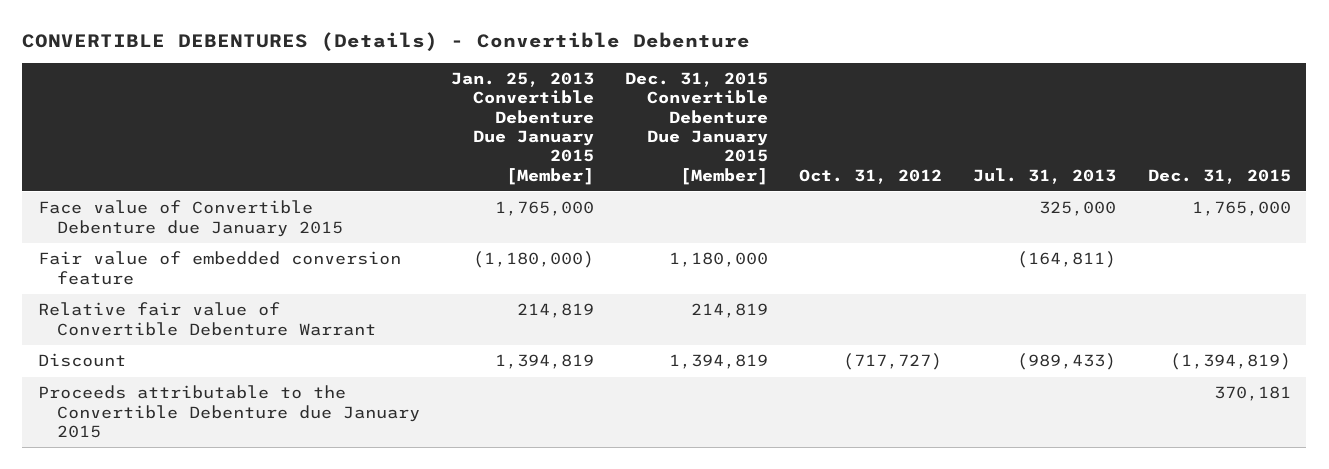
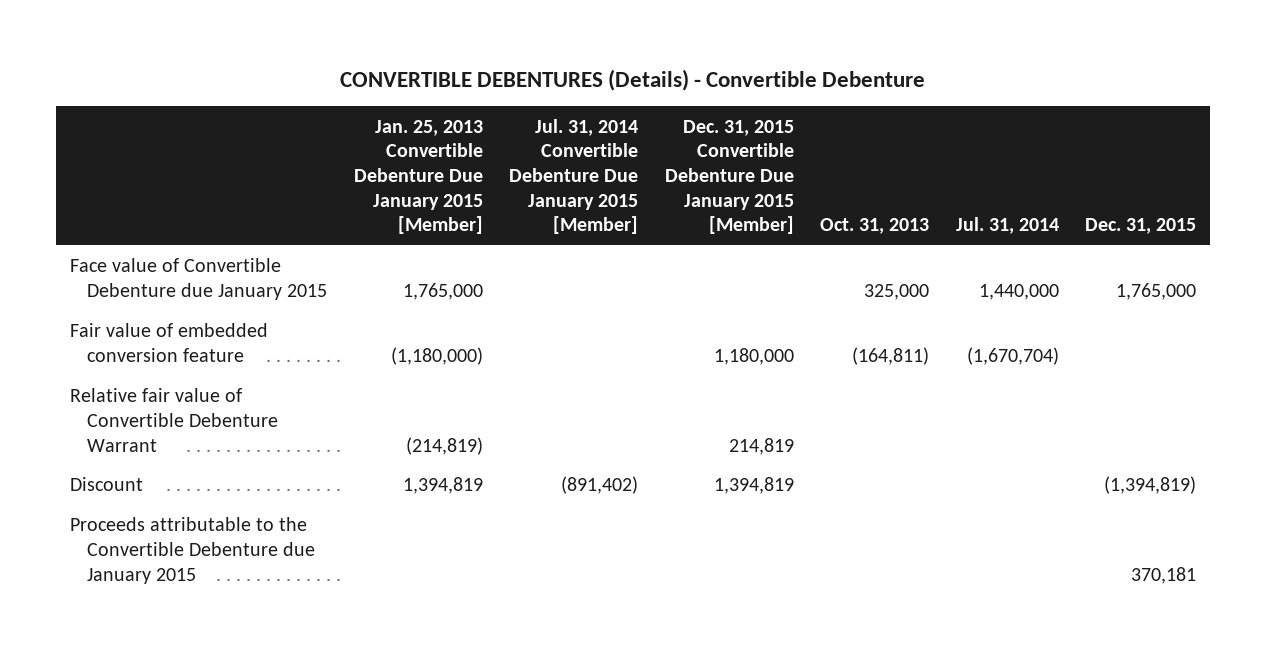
- | Jan. 25, 2013 Convertible Debenture Due January 2015 [Member] | Dec. 31, 2015 Convertible Debenture Due January 2015 [Member] | Oct. 31, 2012 | Jul. 31, 2013 | Dec. 31, 2015
+ | Jan. 25, 2013 Convertible Debenture Due January 2015 [Member] | Jul. 31, 2014 Convertible Debenture Due January 2015 [Member] | Dec. 31, 2015 Convertible Debenture Due January 2015 [Member] | Oct. 31, 2013 | Jul. 31, 2014 | Dec. 31, 2015
- Relative fair value of Convertible Debenture Warrant | 214,819 | 214,819 | | |
+ Relative fair value of Convertible Debenture Warrant | (214,819) | | 214,819 | | |

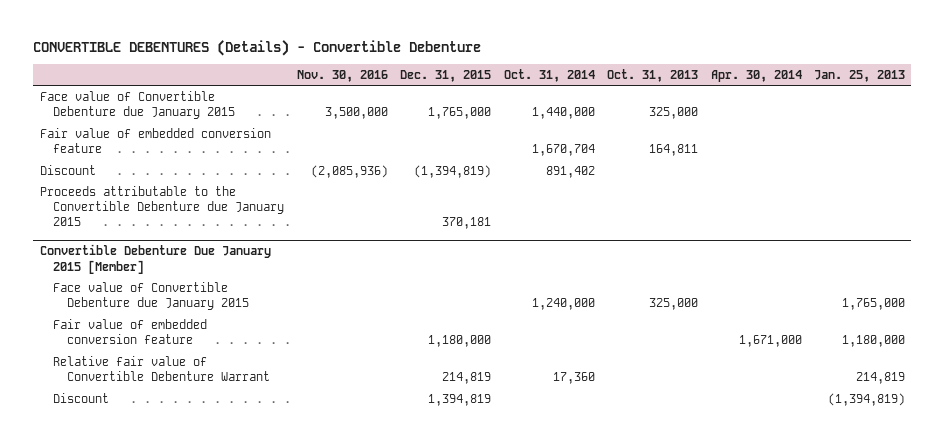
- | Jan. 25, 2013 Convertible Debenture Due January 2015 [Member] | Jul. 31, 2014 Convertible Debenture Due January 2015 [Member] | Dec. 31, 2015 Convertible Debenture Due January 2015 [Member] | Oct. 31, 2013 | Jul. 31, 2014 | Dec. 31, 2015
+ | Nov. 30, 2016 | Dec. 31, 2015 | Oct. 31, 2014 | Oct. 31, 2013 | Apr. 30, 2014 | Jan. 25, 2013
- Fair value of embedded conversion feature | (1,180,000) | | 1,180,000 | (164,811) | (1,670,704) |
- Relative fair value of Convertible Debenture Warrant | (214,819) | | 214,819 | | |
+ Fair value of embedded conversion feature | | | 1,670,704 | 164,811 | |
+ Convertible Debenture Due January 2015 [Member]
+ Face value of Convertible Debenture due January 2015 | | | 1,240,000 | 325,000 | | 1,765,000
+ Fair value of embedded conversion feature | | 1,180,000 | | | 1,671,000 | 1,180,000
+ Relative fair value of Convertible Debenture Warrant | | 214,819 | 17,360 | | | 214,819
+ Discount | | 1,394,819 | | | | (1,394,819)

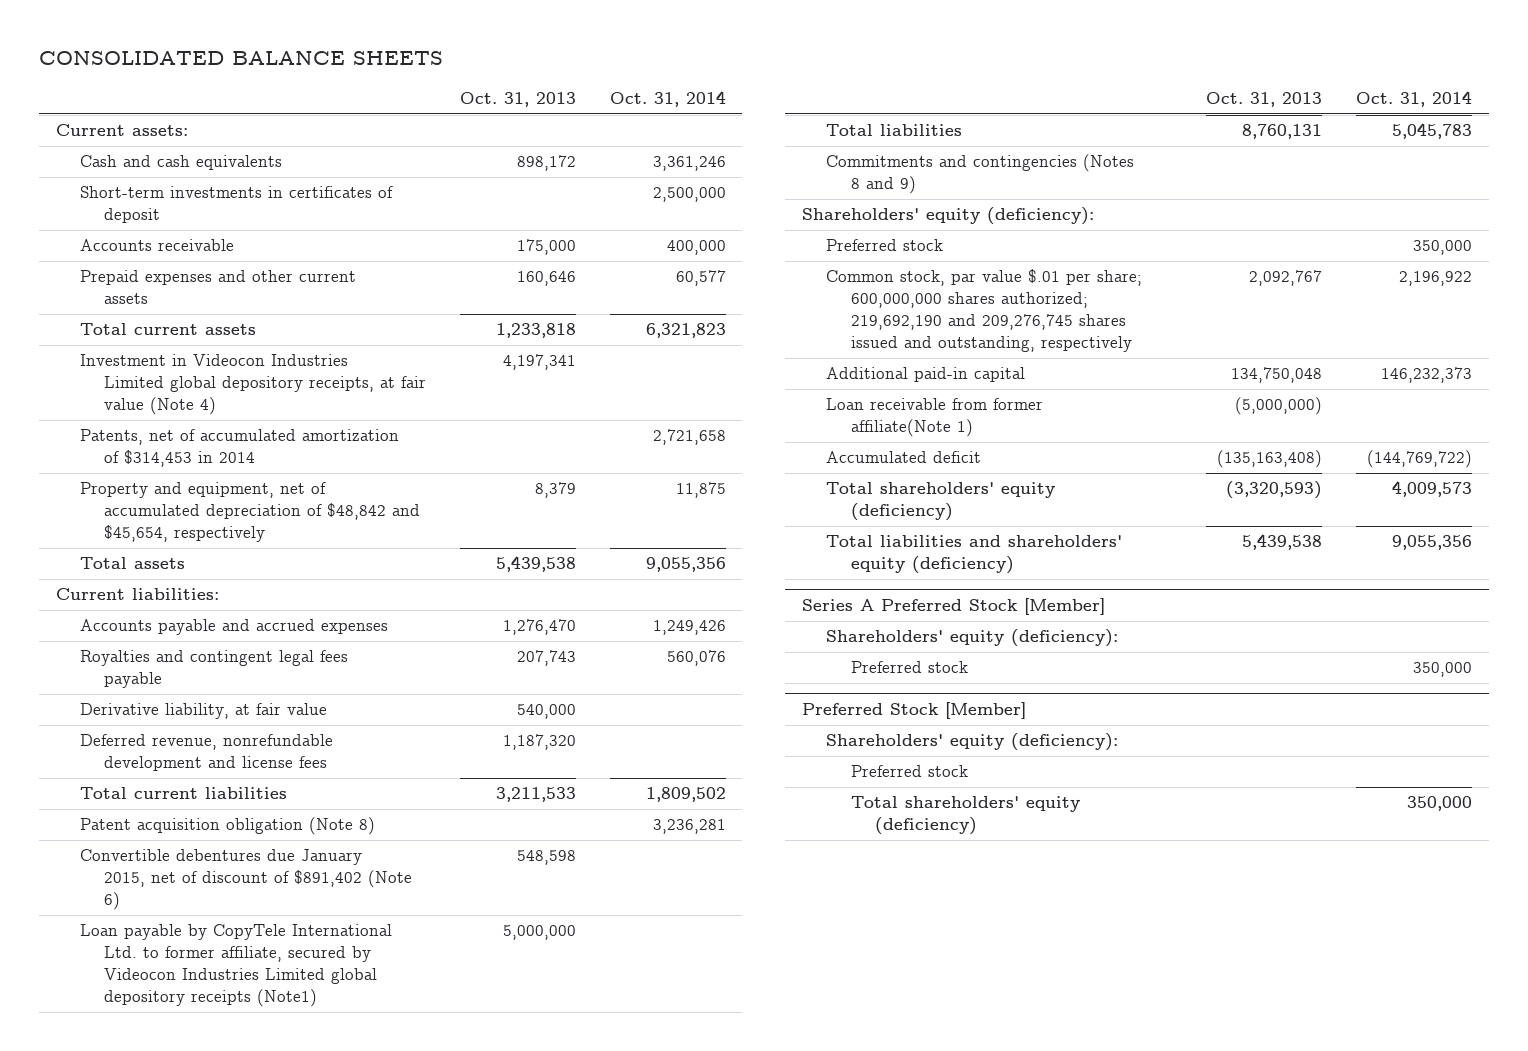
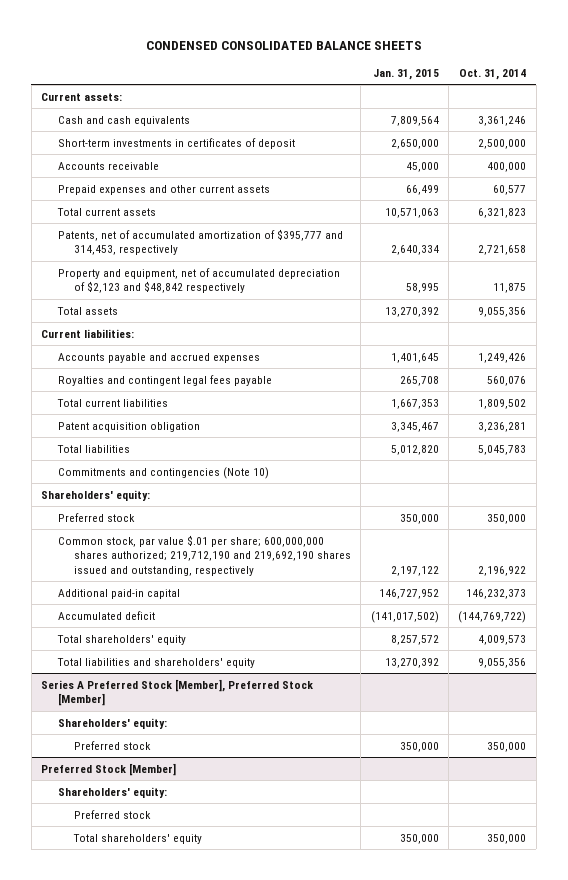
- CONSOLIDATED BALANCE SHEETS
+ CONDENSED CONSOLIDATED BALANCE SHEETS
- | Oct. 31, 2013 | Oct. 31, 2014
+ | Jan. 31, 2015 | Oct. 31, 2014
- Investment in Videocon Industries Limited global depository receipts, at fair value (Note 4) | 4,197,341 |
- Patents, net of accumulated amortization of $314,453 in 2014 | | 2,721,658
- Property and equipment, net of accumulated depreciation of $48,842 and $45,654, respectively | 8,379 | 11,875
+ Patents, net of accumulated amortization of $395,777 and 314,453, respectively | 2,640,334 | 2,721,658
+ Property and equipment, net of accumulated depreciation of $2,123 and $48,842 respectively | 58,995 | 11,875
- Derivative liability, at fair value | 540,000 |
- Deferred revenue, nonrefundable development and license fees | 1,187,320 |
- Patent acquisition obligation (Note 8) | | 3,236,281
- Convertible debentures due January 2015, net of discount of $891,402 (Note 6) | 548,598 |
- Loan payable by CopyTele International Ltd. to former affiliate, secured by Videocon Industries Limited global depository receipts (Note1) | 5,000,000 |
+ Patent acquisition obligation | 3,345,467 | 3,236,281
- Commitments and contingencies (Notes 8 and 9)
- Shareholders' equity (deficiency):
+ Commitments and contingencies (Note 10)
+ Shareholders' equity:
- Common stock, par value $.01 per share; 600,000,000 shares authorized; 219,692,190 and 209,276,745 shares issued and outstanding, respectively | 2,092,767 | 2,196,922
+ Common stock, par value $.01 per share; 600,000,000 shares authorized; 219,712,190 and 219,692,190 shares issued and outstanding, respectively | 2,197,122 | 2,196,922
- Loan receivable from former affiliate(Note 1) | (5,000,000) |
- Total shareholders' equity (deficiency) | (3,320,593) | 4,009,573
- Total liabilities and shareholders' equity (deficiency) | 5,439,538 | 9,055,356
- Series A Preferred Stock [Member]
- Shareholders' equity (deficiency):
+ Total shareholders' equity | 8,257,572 | 4,009,573
+ Total liabilities and shareholders' equity | 13,270,392 | 9,055,356
+ Series A Preferred Stock [Member], Preferred Stock [Member]
+ Shareholders' equity:
@ Preferred Stock [Member]
- Shareholders' equity (deficiency):
+ Shareholders' equity:
- Total shareholders' equity (deficiency) | | 350,000
+ Total shareholders' equity | 350,000 | 350,000

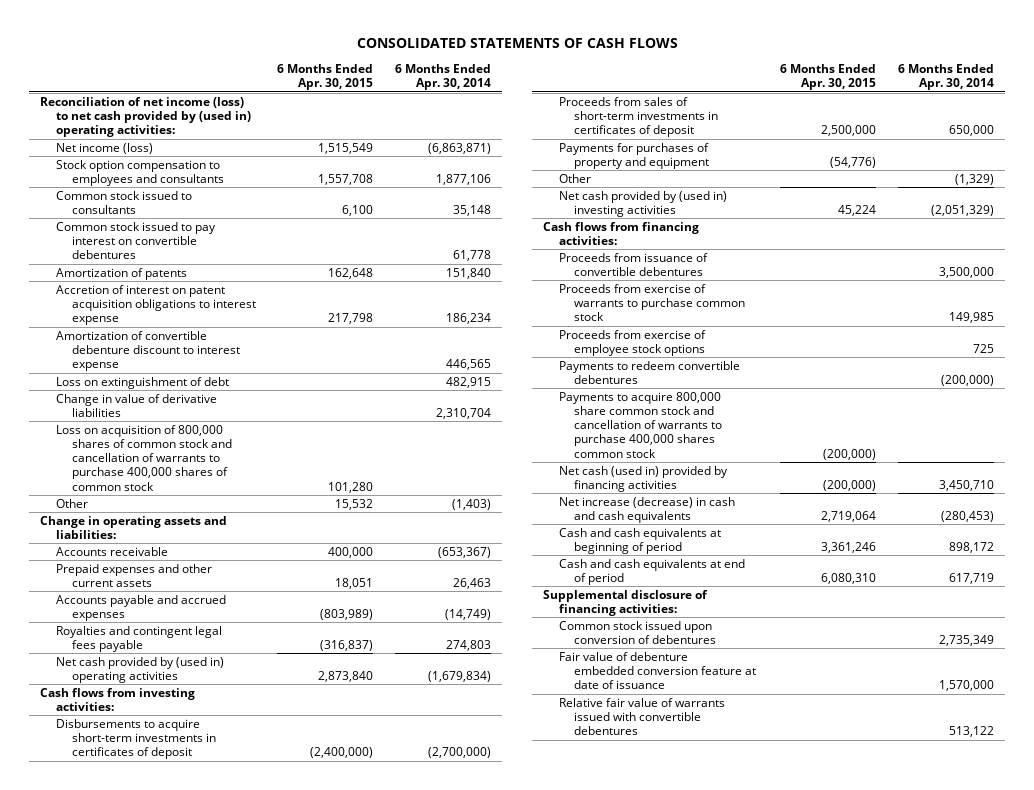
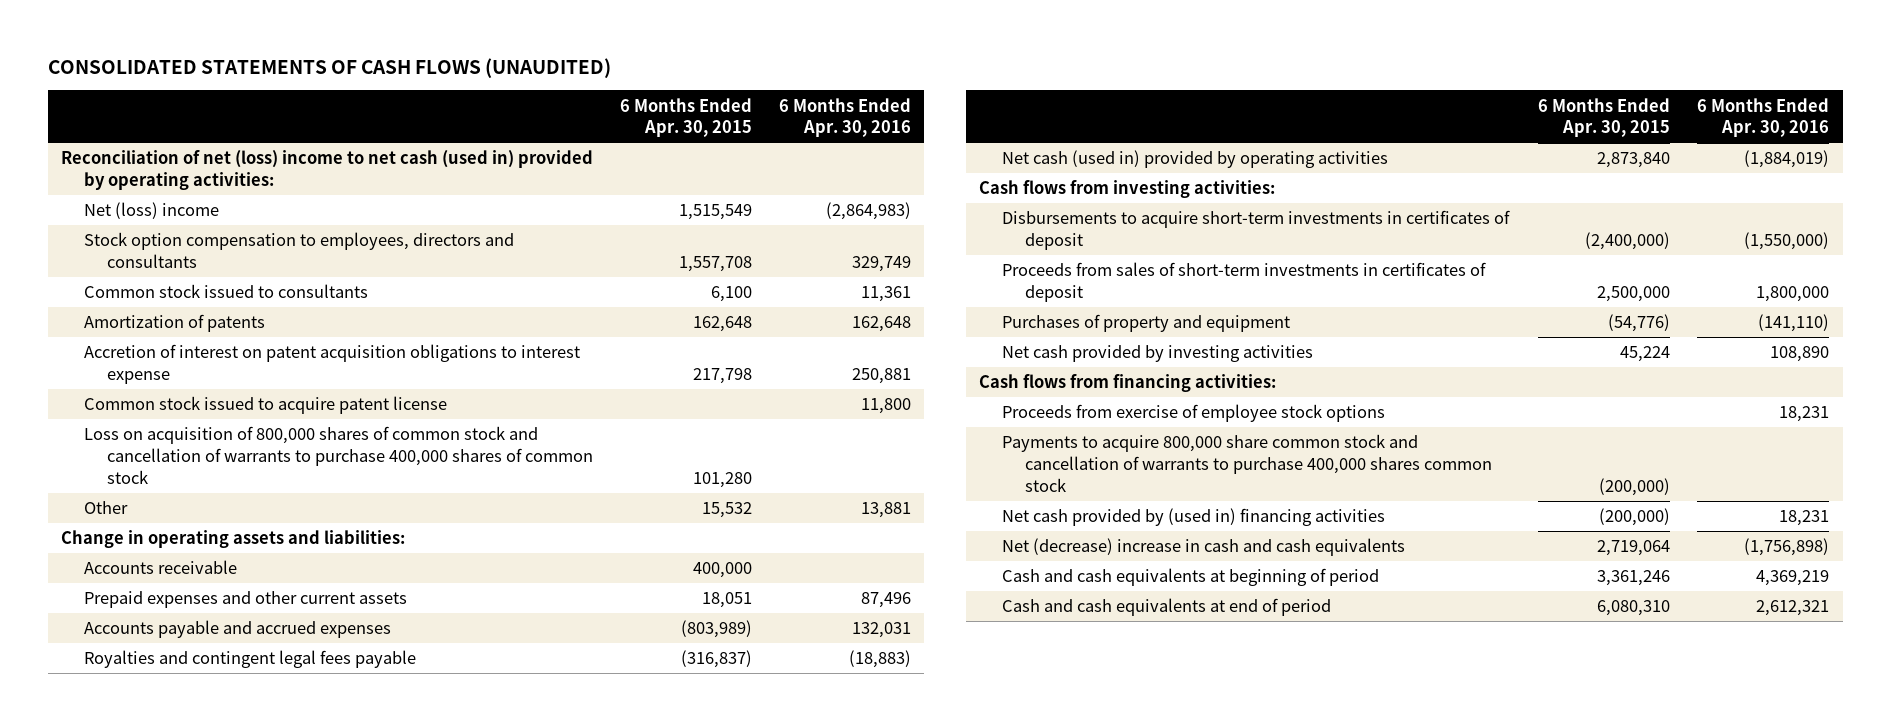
- CONSOLIDATED STATEMENTS OF CASH FLOWS
+ CONSOLIDATED STATEMENTS OF CASH FLOWS (UNAUDITED)
- | 6 Months Ended Apr. 30, 2015 | 6 Months Ended Apr. 30, 2014
+ | 6 Months Ended Apr. 30, 2015 | 6 Months Ended Apr. 30, 2016
- Reconciliation of net income (loss) to net cash provided by (used in) operating activities:
- Net income (loss) | 1,515,549 | (6,863,871)
- Stock option compensation to employees and consultants | 1,557,708 | 1,877,106
+ Reconciliation of net (loss) income to net cash (used in) provided by operating activities:
+ Net (loss) income | 1,515,549 | (2,864,983)
+ Stock option compensation to employees, directors and consultants | 1,557,708 | 329,749
- Common stock issued to pay interest on convertible debentures | | 61,778
- Amortization of convertible debenture discount to interest expense | | 446,565
- Loss on extinguishment of debt | | 482,915
- Change in value of derivative liabilities | | 2,310,704
+ Common stock issued to acquire patent license | | 11,800
- Net cash provided by (used in) operating activities | 2,873,840 | (1,679,834)
+ Net cash (used in) provided by operating activities | 2,873,840 | (1,884,019)
- Payments for purchases of property and equipment | (54,776) |
- Other | | (1,329)
- Net cash provided by (used in) investing activities | 45,224 | (2,051,329)
+ Purchases of property and equipment | (54,776) | (141,110)
+ Net cash provided by investing activities | 45,224 | 108,890
- Proceeds from issuance of convertible debentures | | 3,500,000
- Proceeds from exercise of warrants to purchase common stock | | 149,985
- Payments to redeem convertible debentures | | (200,000)
- Net cash (used in) provided by financing activities | (200,000) | 3,450,710
- Net increase (decrease) in cash and cash equivalents | 2,719,064 | (280,453)
+ Net cash provided by (used in) financing activities | (200,000) | 18,231
+ Net (decrease) increase in cash and cash equivalents | 2,719,064 | (1,756,898)
- Supplemental disclosure of financing activities:
- Common stock issued upon conversion of debentures | | 2,735,349
- Fair value of debenture embedded conversion feature at date of issuance | | 1,570,000
- Relative fair value of warrants issued with convertible debentures | | 513,122

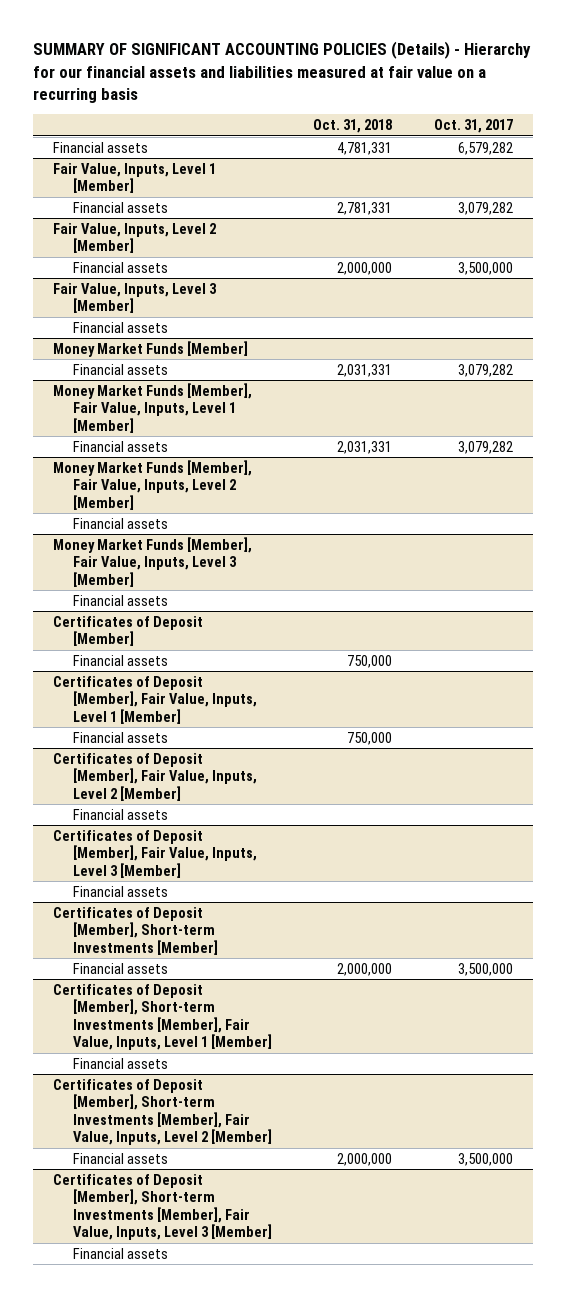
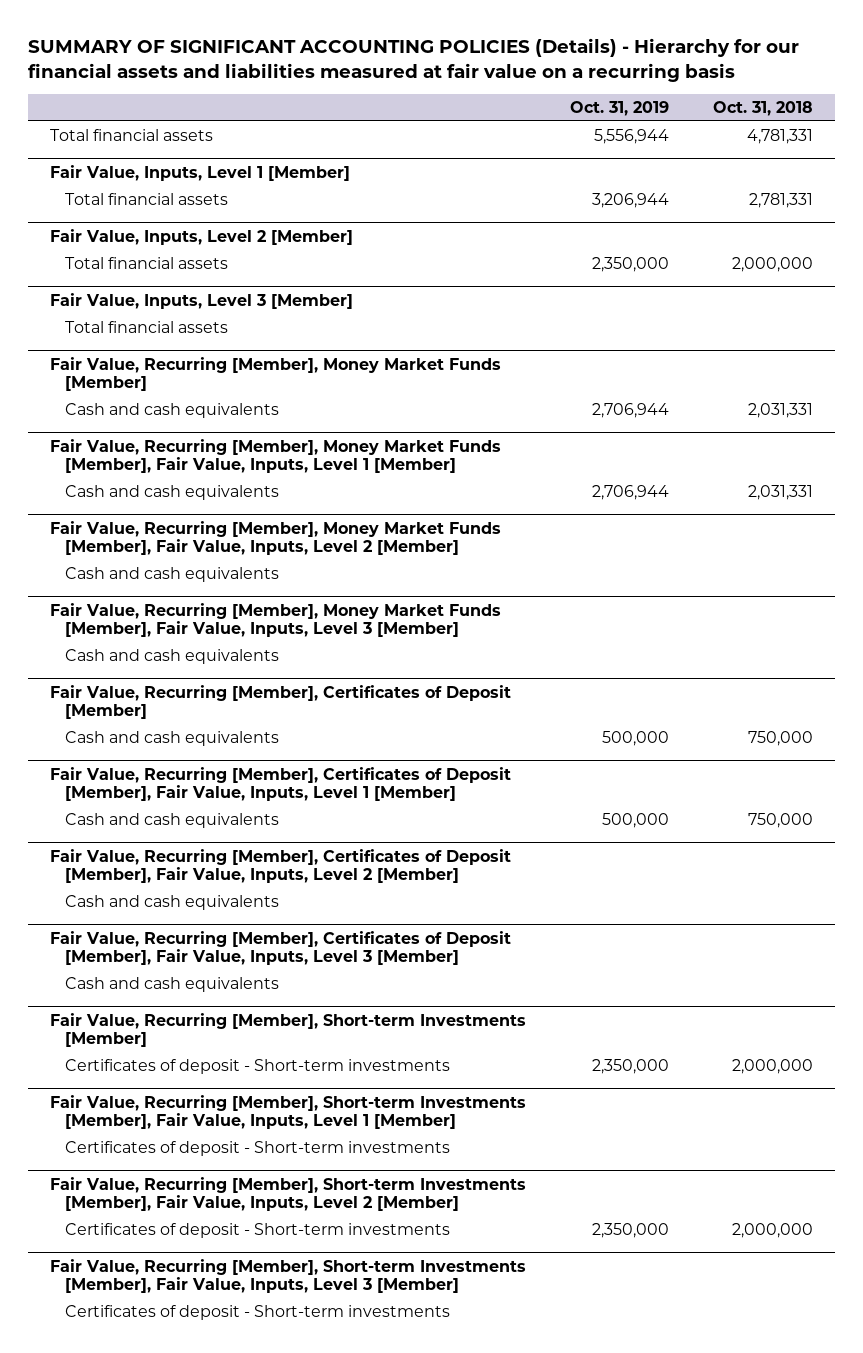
- | Oct. 31, 2018 | Oct. 31, 2017
+ | Oct. 31, 2019 | Oct. 31, 2018
- Financial assets | 4,781,331 | 6,579,282
+ Total financial assets | 5,556,944 | 4,781,331
@ Fair Value, Inputs, Level 1 [Member]
- Financial assets | 2,781,331 | 3,079,282
+ Total financial assets | 3,206,944 | 2,781,331
@ Fair Value, Inputs, Level 2 [Member]
- Financial assets | 2,000,000 | 3,500,000
+ Total financial assets | 2,350,000 | 2,000,000
@ Fair Value, Inputs, Level 3 [Member]
- Financial assets
- Money Market Funds [Member]
- Financial assets | 2,031,331 | 3,079,282
- Money Market Funds [Member], Fair Value, Inputs, Level 1 [Member]
- Financial assets | 2,031,331 | 3,079,282
- Money Market Funds [Member], Fair Value, Inputs, Level 2 [Member]
- Financial assets
- Money Market Funds [Member], Fair Value, Inputs, Level 3 [Member]
- Financial assets
- Certificates of Deposit [Member]
- Financial assets | 750,000 |
- Certificates of Deposit [Member], Fair Value, Inputs, Level 1 [Member]
- Financial assets | 750,000 |
- Certificates of Deposit [Member], Fair Value, Inputs, Level 2 [Member]
- Financial assets
- Certificates of Deposit [Member], Fair Value, Inputs, Level 3 [Member]
- Financial assets
- Certificates of Deposit [Member], Short-term Investments [Member]
- Financial assets | 2,000,000 | 3,500,000
- Certificates of Deposit [Member], Short-term Investments [Member], Fair Value, Inputs, Level 1 [Member]
- Financial assets
- Certificates of Deposit [Member], Short-term Investments [Member], Fair Value, Inputs, Level 2 [Member]
- Financial assets | 2,000,000 | 3,500,000
- Certificates of Deposit [Member], Short-term Investments [Member], Fair Value, Inputs, Level 3 [Member]
- Financial assets
@ Fair Value, Inputs, Level 3 [Member]
+ Total financial assets
+ Fair Value, Recurring [Member], Money Market Funds [Member]
+ Cash and cash equivalents | 2,706,944 | 2,031,331
+ Fair Value, Recurring [Member], Money Market Funds [Member], Fair Value, Inputs, Level 1 [Member]
+ Cash and cash equivalents | 2,706,944 | 2,031,331
+ Fair Value, Recurring [Member], Money Market Funds [Member], Fair Value, Inputs, Level 2 [Member]
+ Cash and cash equivalents
+ Fair Value, Recurring [Member], Money Market Funds [Member], Fair Value, Inputs, Level 3 [Member]
+ Cash and cash equivalents
+ Fair Value, Recurring [Member], Certificates of Deposit [Member]
+ Cash and cash equivalents | 500,000 | 750,000
+ Fair Value, Recurring [Member], Certificates of Deposit [Member], Fair Value, Inputs, Level 1 [Member]
+ Cash and cash equivalents | 500,000 | 750,000
+ Fair Value, Recurring [Member], Certificates of Deposit [Member], Fair Value, Inputs, Level 2 [Member]
+ Cash and cash equivalents
+ Fair Value, Recurring [Member], Certificates of Deposit [Member], Fair Value, Inputs, Level 3 [Member]
+ Cash and cash equivalents
+ Fair Value, Recurring [Member], Short-term Investments [Member]
+ Certificates of deposit - Short-term investments | 2,350,000 | 2,000,000
+ Fair Value, Recurring [Member], Short-term Investments [Member], Fair Value, Inputs, Level 1 [Member]
+ Certificates of deposit - Short-term investments
+ Fair Value, Recurring [Member], Short-term Investments [Member], Fair Value, Inputs, Level 2 [Member]
+ Certificates of deposit - Short-term investments | 2,350,000 | 2,000,000
+ Fair Value, Recurring [Member], Short-term Investments [Member], Fair Value, Inputs, Level 3 [Member]
+ Certificates of deposit - Short-term investments

